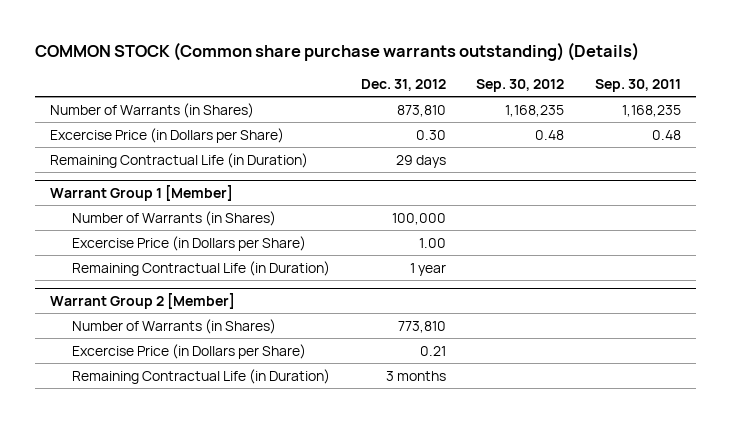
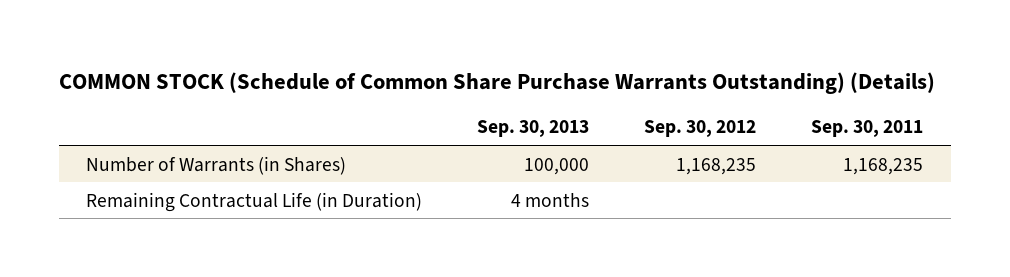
- COMMON STOCK (Common share purchase warrants outstanding) (Details)
+ COMMON STOCK (Schedule of Common Share Purchase Warrants Outstanding) (Details)
- | Dec. 31, 2012 | Sep. 30, 2012 | Sep. 30, 2011
+ | Sep. 30, 2013 | Sep. 30, 2012 | Sep. 30, 2011
- Excercise Price (in Dollars per Share) | 0.30 | 0.48 | 0.48
- Warrant Group 1 [Member]
- Number of Warrants (in Shares) | 100,000 | |
- Excercise Price (in Dollars per Share) | 1.00 | |
- Remaining Contractual Life (in Duration) | 1 year | |
- Warrant Group 2 [Member]
- Number of Warrants (in Shares) | 773,810 | |
- Excercise Price (in Dollars per Share) | 0.21 | |
- Remaining Contractual Life (in Duration) | 3 months | |

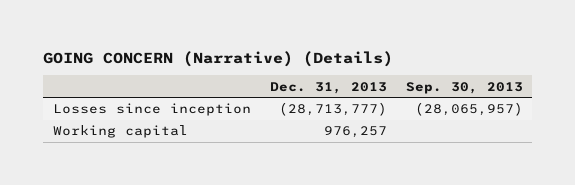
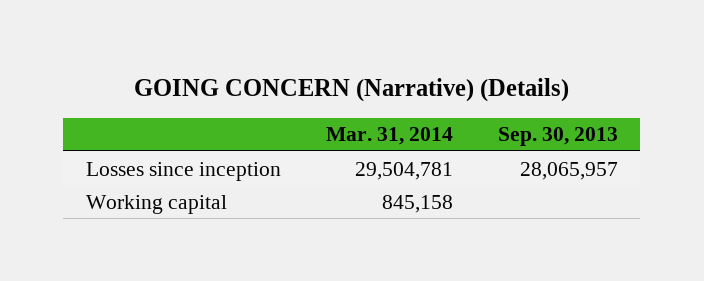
- | Dec. 31, 2013 | Sep. 30, 2013
+ | Mar. 31, 2014 | Sep. 30, 2013
- Losses since inception | (28,713,777) | (28,065,957)
+ Losses since inception | 29,504,781 | 28,065,957

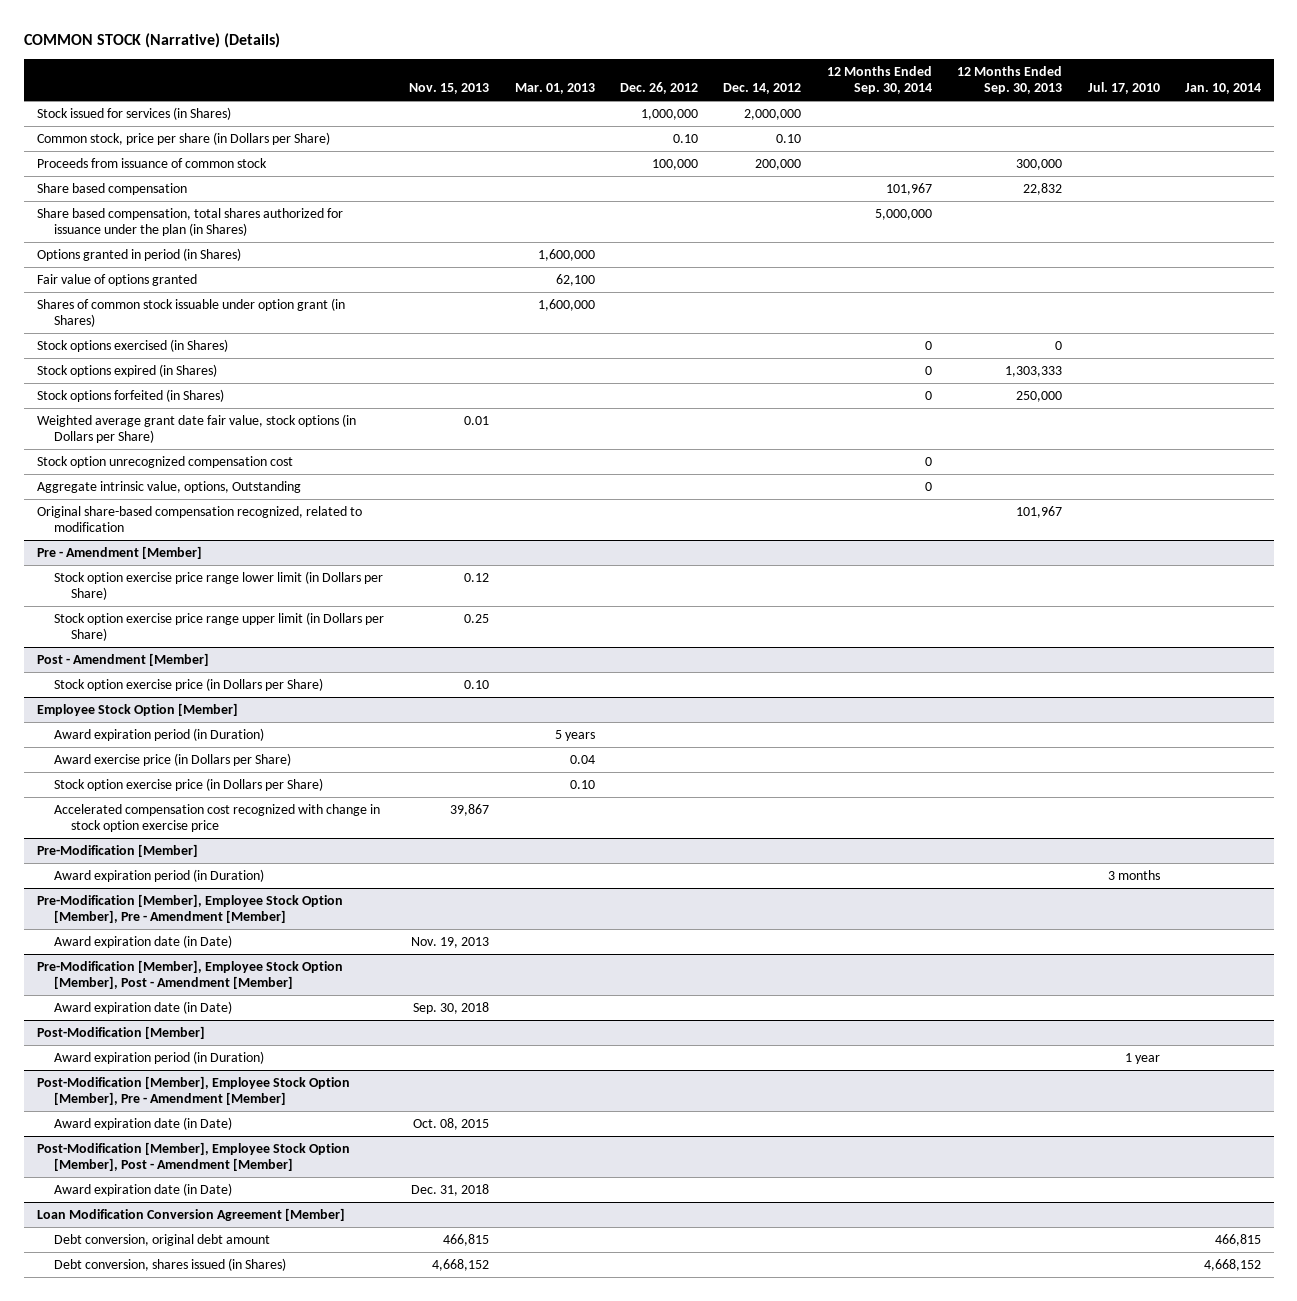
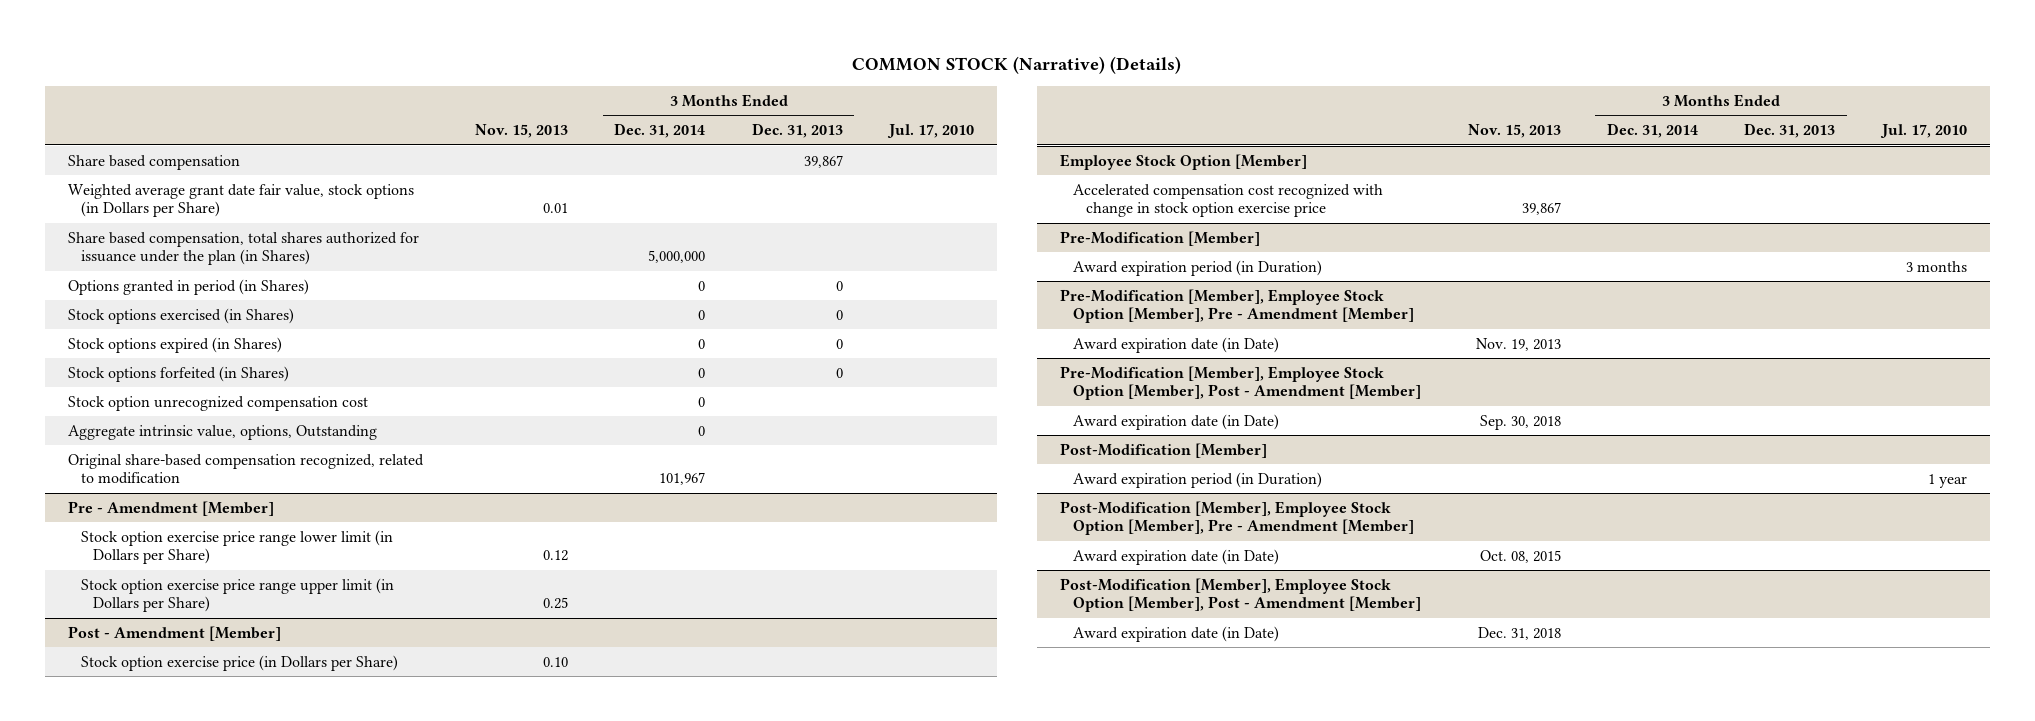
- | Nov. 15, 2013 | Mar. 01, 2013 | Dec. 26, 2012 | Dec. 14, 2012 | 12 Months Ended Sep. 30, 2014 | 12 Months Ended Sep. 30, 2013 | Jul. 17, 2010 | Jan. 10, 2014
+ | Nov. 15, 2013 | 3 Months Ended Dec. 31, 2014 | 3 Months Ended Dec. 31, 2013 | Jul. 17, 2010
- Stock issued for services (in Shares) | | | 1,000,000 | 2,000,000 | | | |
- Common stock, price per share (in Dollars per Share) | | | 0.10 | 0.10 | | | |
- Proceeds from issuance of common stock | | | 100,000 | 200,000 | | 300,000 | |
moved up: Weighted average grant date fair value, stock options (in Dollars per Share) | 0.01 | | |
- Fair value of options granted | | 62,100 | | | | | |
- Shares of common stock issuable under option grant (in Shares) | | 1,600,000 | | | | | |
@ Employee Stock Option [Member]
- Award expiration period (in Duration) | | 5 years | | | | | |
- Award exercise price (in Dollars per Share) | | 0.04 | | | | | |
- Stock option exercise price (in Dollars per Share) | | 0.10 | | | | | |
- Loan Modification Conversion Agreement [Member]
- Debt conversion, original debt amount | 466,815 | | | | | | | 466,815
- Debt conversion, shares issued (in Shares) | 4,668,152 | | | | | | | 4,668,152

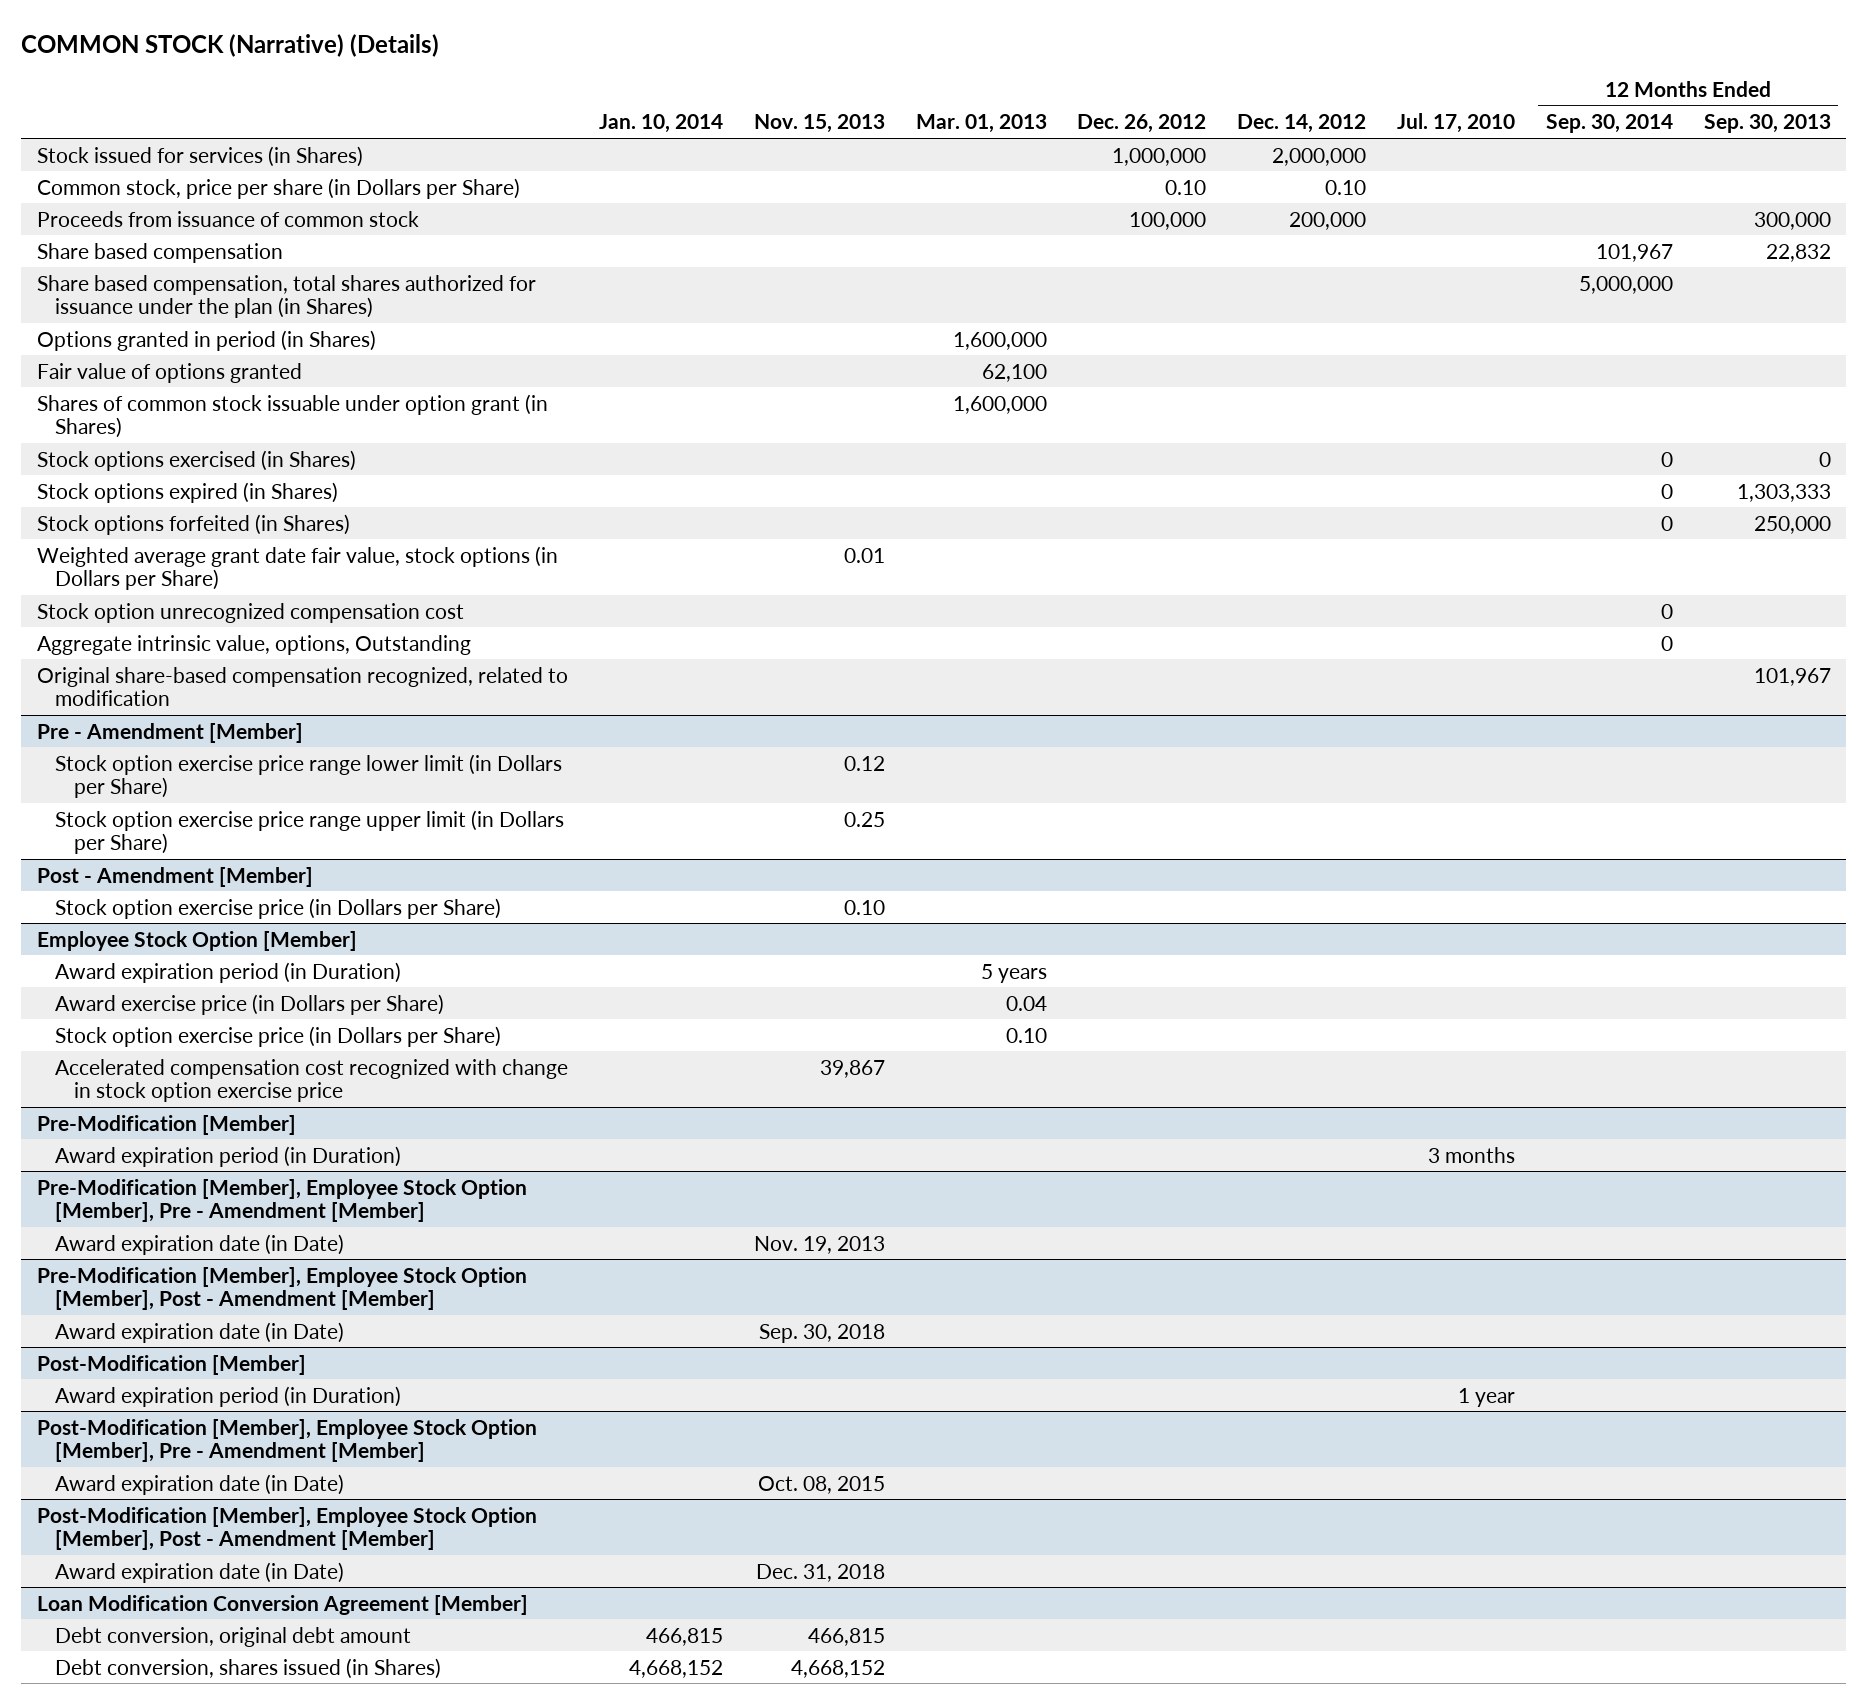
- | Nov. 15, 2013 | 3 Months Ended Dec. 31, 2014 | 3 Months Ended Dec. 31, 2013 | Jul. 17, 2010
+ | Jan. 10, 2014 | Nov. 15, 2013 | Mar. 01, 2013 | Dec. 26, 2012 | Dec. 14, 2012 | Jul. 17, 2010 | 12 Months Ended Sep. 30, 2014 | 12 Months Ended Sep. 30, 2013
+ Stock issued for services (in Shares) | | | | 1,000,000 | 2,000,000 | | |
+ Common stock, price per share (in Dollars per Share) | | | | 0.10 | 0.10 | | |
+ Proceeds from issuance of common stock | | | | 100,000 | 200,000 | | | 300,000
+ Fair value of options granted | | | 62,100 | | | | |
+ Shares of common stock issuable under option grant (in Shares) | | | 1,600,000 | | | | |
moved down: Weighted average grant date fair value, stock options (in Dollars per Share) | | 0.01 | | | | | |
@ Employee Stock Option [Member]
+ Award expiration period (in Duration) | | | 5 years | | | | |
+ Award exercise price (in Dollars per Share) | | | 0.04 | | | | |
+ Stock option exercise price (in Dollars per Share) | | | 0.10 | | | | |
+ Loan Modification Conversion Agreement [Member]
+ Debt conversion, original debt amount | 466,815 | 466,815 | | | | | |
+ Debt conversion, shares issued (in Shares) | 4,668,152 | 4,668,152 | | | | | |

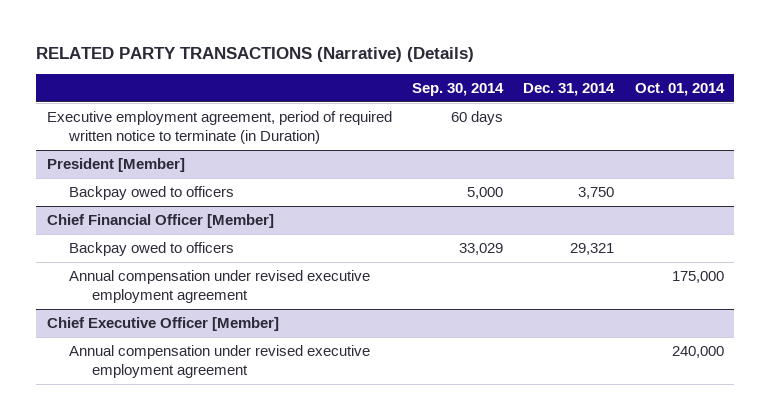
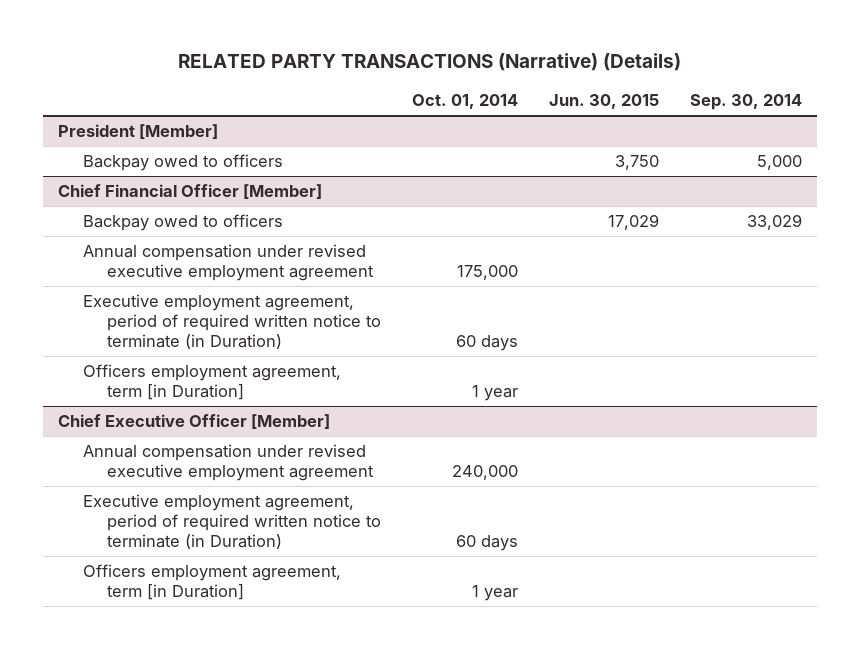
- | Sep. 30, 2014 | Dec. 31, 2014 | Oct. 01, 2014
+ | Oct. 01, 2014 | Jun. 30, 2015 | Sep. 30, 2014
- Executive employment agreement, period of required written notice to terminate (in Duration) | 60 days | |
@ Chief Financial Officer [Member]
+ Executive employment agreement, period of required written notice to terminate (in Duration) | 60 days | |
+ Officers employment agreement, term [in Duration] | 1 year | |
@ Chief Executive Officer [Member]
+ Executive employment agreement, period of required written notice to terminate (in Duration) | 60 days | |
+ Officers employment agreement, term [in Duration] | 1 year | |

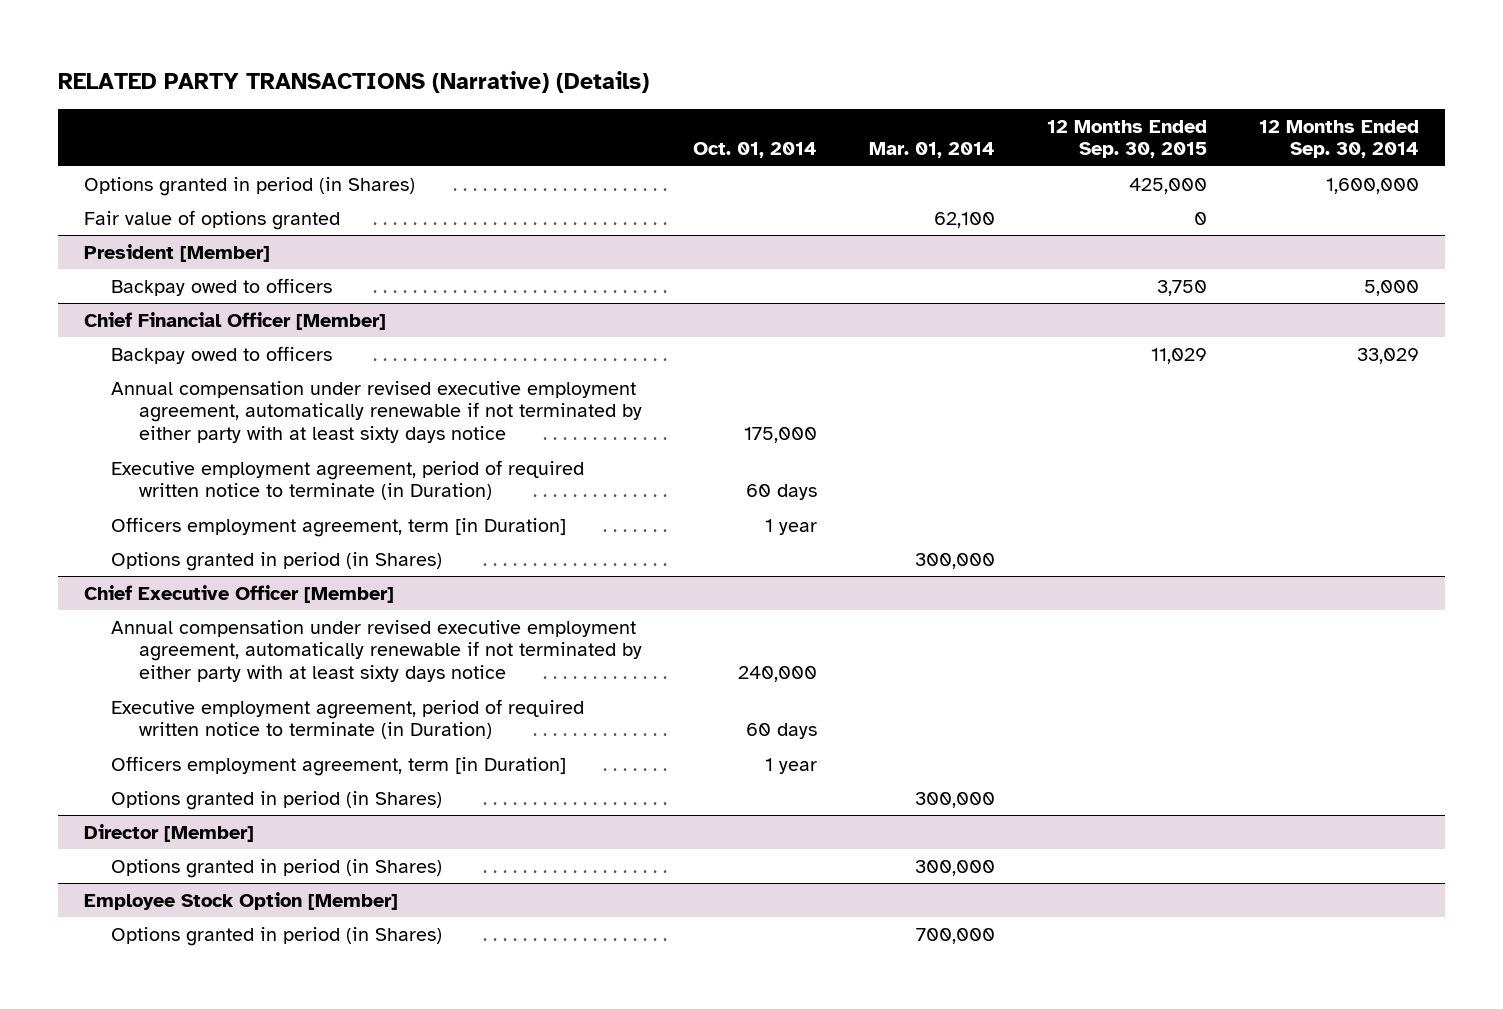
- | Oct. 01, 2014 | Jun. 30, 2015 | Sep. 30, 2014
+ | Oct. 01, 2014 | Mar. 01, 2014 | 12 Months Ended Sep. 30, 2015 | 12 Months Ended Sep. 30, 2014
+ Options granted in period (in Shares) | | | 425,000 | 1,600,000
+ Fair value of options granted | | 62,100 | 0 |
@ Chief Financial Officer [Member]
- Annual compensation under revised executive employment agreement | 175,000 | |
+ Annual compensation under revised executive employment agreement, automatically renewable if not terminated by either party with at least sixty days notice | 175,000 | | |
+ Options granted in period (in Shares) | | 300,000 | |
@ Chief Executive Officer [Member]
- Annual compensation under revised executive employment agreement | 240,000 | |
+ Annual compensation under revised executive employment agreement, automatically renewable if not terminated by either party with at least sixty days notice | 240,000 | | |
+ Options granted in period (in Shares) | | 300,000 | |
+ Director [Member]
+ Options granted in period (in Shares) | | 300,000 | |
+ Employee Stock Option [Member]
+ Options granted in period (in Shares) | | 700,000 | |

